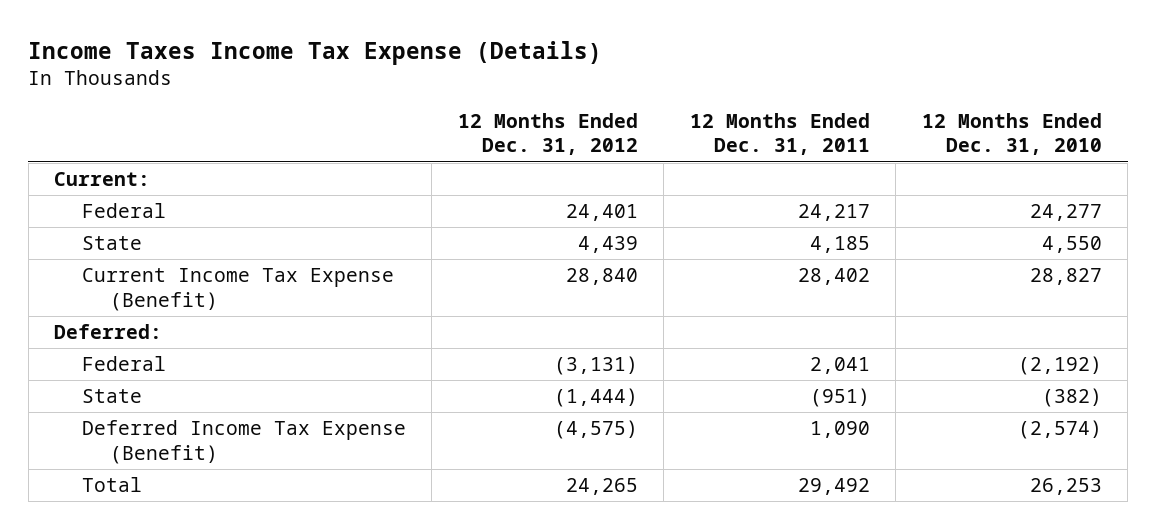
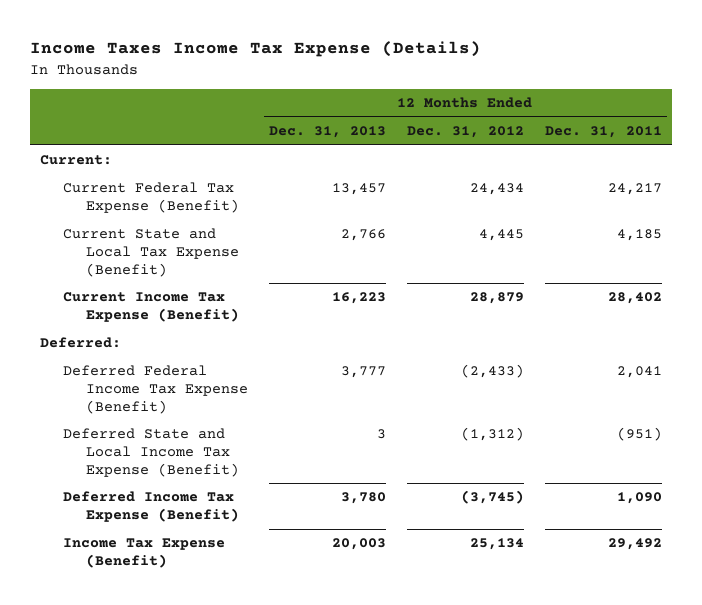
- | 12 Months Ended Dec. 31, 2012 | 12 Months Ended Dec. 31, 2011 | 12 Months Ended Dec. 31, 2010
+ | 12 Months Ended Dec. 31, 2013 | 12 Months Ended Dec. 31, 2012 | 12 Months Ended Dec. 31, 2011
- Federal | 24,401 | 24,217 | 24,277
- State | 4,439 | 4,185 | 4,550
- Current Income Tax Expense (Benefit) | 28,840 | 28,402 | 28,827
+ Current Federal Tax Expense (Benefit) | 13,457 | 24,434 | 24,217
+ Current State and Local Tax Expense (Benefit) | 2,766 | 4,445 | 4,185
+ Current Income Tax Expense (Benefit) | 16,223 | 28,879 | 28,402
- Federal | (3,131) | 2,041 | (2,192)
- State | (1,444) | (951) | (382)
- Deferred Income Tax Expense (Benefit) | (4,575) | 1,090 | (2,574)
- Total | 24,265 | 29,492 | 26,253
+ Deferred Federal Income Tax Expense (Benefit) | 3,777 | (2,433) | 2,041
+ Deferred State and Local Income Tax Expense (Benefit) | 3 | (1,312) | (951)
+ Deferred Income Tax Expense (Benefit) | 3,780 | (3,745) | 1,090
+ Income Tax Expense (Benefit) | 20,003 | 25,134 | 29,492

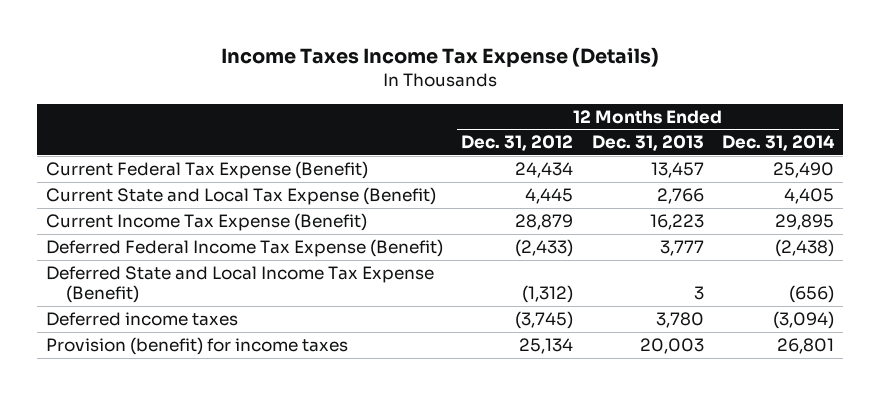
- | 12 Months Ended Dec. 31, 2013 | 12 Months Ended Dec. 31, 2012 | 12 Months Ended Dec. 31, 2011
+ | 12 Months Ended Dec. 31, 2012 | 12 Months Ended Dec. 31, 2013 | 12 Months Ended Dec. 31, 2014
- Current:
- Deferred:
- Deferred Income Tax Expense (Benefit) | 3,780 | (3,745) | 1,090
- Income Tax Expense (Benefit) | 20,003 | 25,134 | 29,492
+ Deferred income taxes | (3,745) | 3,780 | (3,094)
+ Provision (benefit) for income taxes | 25,134 | 20,003 | 26,801

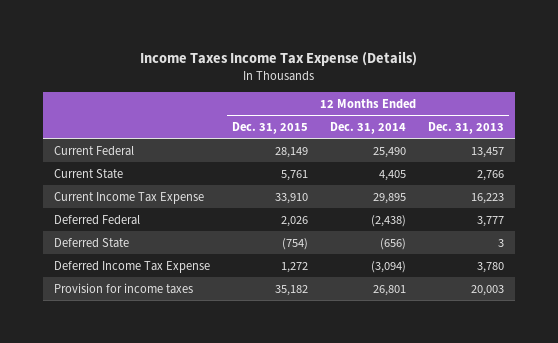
- | 12 Months Ended Dec. 31, 2012 | 12 Months Ended Dec. 31, 2013 | 12 Months Ended Dec. 31, 2014
+ | 12 Months Ended Dec. 31, 2015 | 12 Months Ended Dec. 31, 2014 | 12 Months Ended Dec. 31, 2013
- Current Federal Tax Expense (Benefit) | 24,434 | 13,457 | 25,490
- Current State and Local Tax Expense (Benefit) | 4,445 | 2,766 | 4,405
- Current Income Tax Expense (Benefit) | 28,879 | 16,223 | 29,895
- Deferred Federal Income Tax Expense (Benefit) | (2,433) | 3,777 | (2,438)
- Deferred State and Local Income Tax Expense (Benefit) | (1,312) | 3 | (656)
- Deferred income taxes | (3,745) | 3,780 | (3,094)
- Provision (benefit) for income taxes | 25,134 | 20,003 | 26,801
+ Current Federal | 28,149 | 25,490 | 13,457
+ Current State | 5,761 | 4,405 | 2,766
+ Current Income Tax Expense | 33,910 | 29,895 | 16,223
+ Deferred Federal | 2,026 | (2,438) | 3,777
+ Deferred State | (754) | (656) | 3
+ Deferred Income Tax Expense | 1,272 | (3,094) | 3,780
+ Provision for income taxes | 35,182 | 26,801 | 20,003

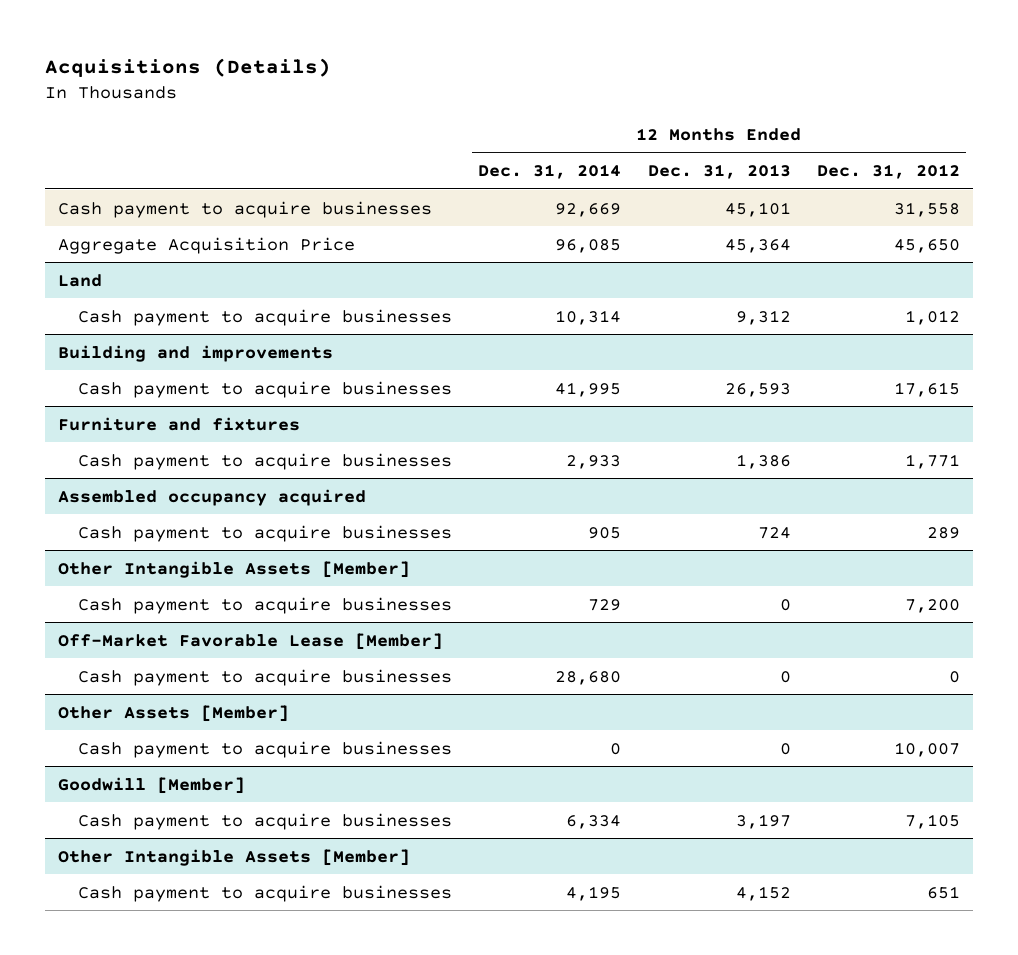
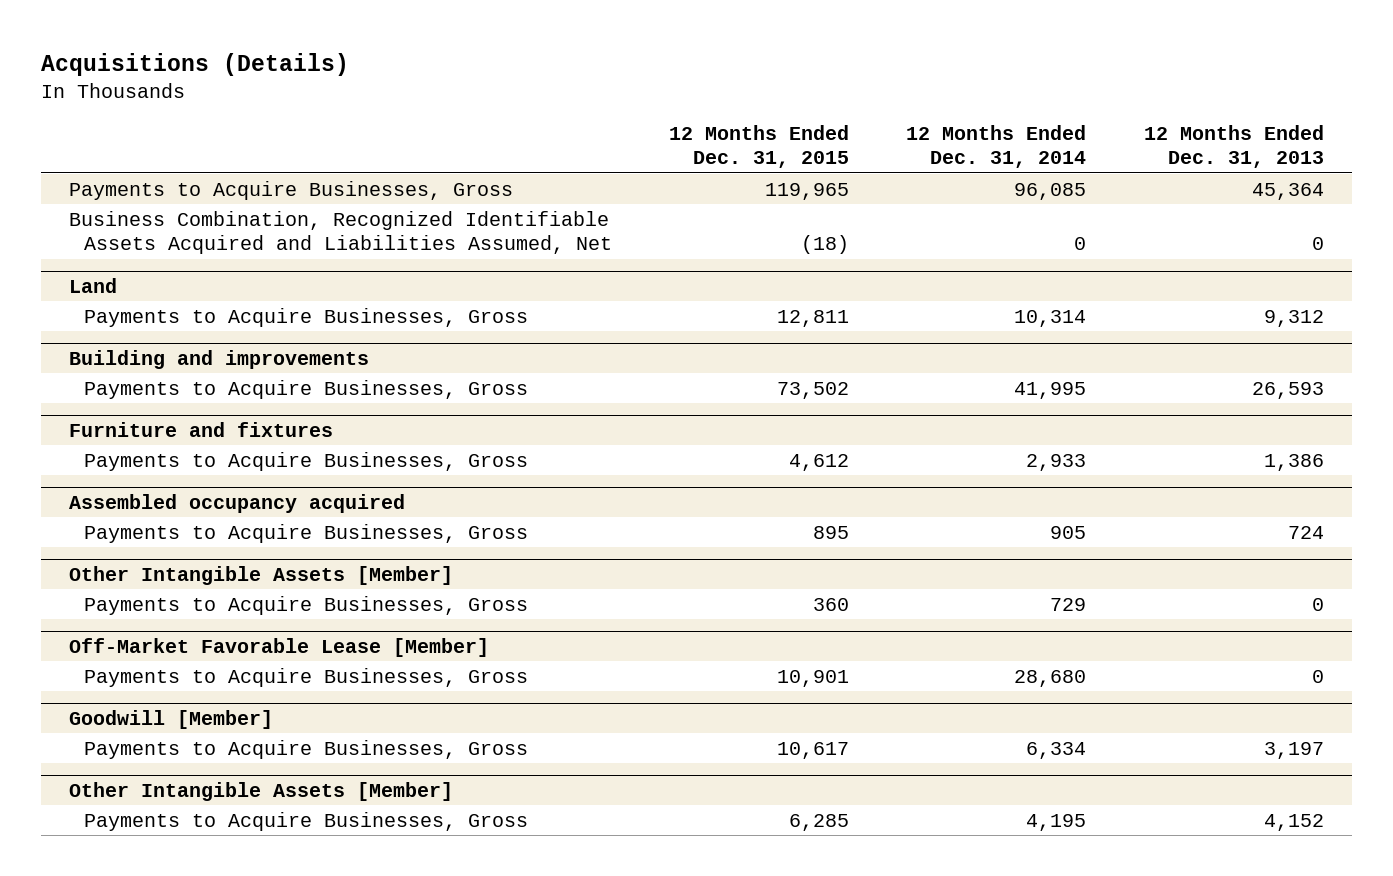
- | 12 Months Ended Dec. 31, 2014 | 12 Months Ended Dec. 31, 2013 | 12 Months Ended Dec. 31, 2012
+ | 12 Months Ended Dec. 31, 2015 | 12 Months Ended Dec. 31, 2014 | 12 Months Ended Dec. 31, 2013
- Cash payment to acquire businesses | 92,669 | 45,101 | 31,558
- Aggregate Acquisition Price | 96,085 | 45,364 | 45,650
+ Payments to Acquire Businesses, Gross | 119,965 | 96,085 | 45,364
+ Business Combination, Recognized Identifiable Assets Acquired and Liabilities Assumed, Net | (18) | 0 | 0
@ Land
- Cash payment to acquire businesses | 10,314 | 9,312 | 1,012
+ Payments to Acquire Businesses, Gross | 12,811 | 10,314 | 9,312
@ Building and improvements
- Cash payment to acquire businesses | 41,995 | 26,593 | 17,615
+ Payments to Acquire Businesses, Gross | 73,502 | 41,995 | 26,593
@ Furniture and fixtures
- Cash payment to acquire businesses | 2,933 | 1,386 | 1,771
+ Payments to Acquire Businesses, Gross | 4,612 | 2,933 | 1,386
@ Assembled occupancy acquired
- Cash payment to acquire businesses | 905 | 724 | 289
+ Payments to Acquire Businesses, Gross | 895 | 905 | 724
@ Other Intangible Assets [Member]
- Cash payment to acquire businesses | 729 | 0 | 7,200
+ Payments to Acquire Businesses, Gross | 360 | 729 | 0
@ Off-Market Favorable Lease [Member]
- Cash payment to acquire businesses | 28,680 | 0 | 0
- Other Assets [Member]
- Cash payment to acquire businesses | 0 | 0 | 10,007
@ Off-Market Favorable Lease [Member]
+ Payments to Acquire Businesses, Gross | 10,901 | 28,680 | 0
@ Goodwill [Member]
- Cash payment to acquire businesses | 6,334 | 3,197 | 7,105
+ Payments to Acquire Businesses, Gross | 10,617 | 6,334 | 3,197
@ Other Intangible Assets [Member]
- Cash payment to acquire businesses | 4,195 | 4,152 | 651
+ Payments to Acquire Businesses, Gross | 6,285 | 4,195 | 4,152

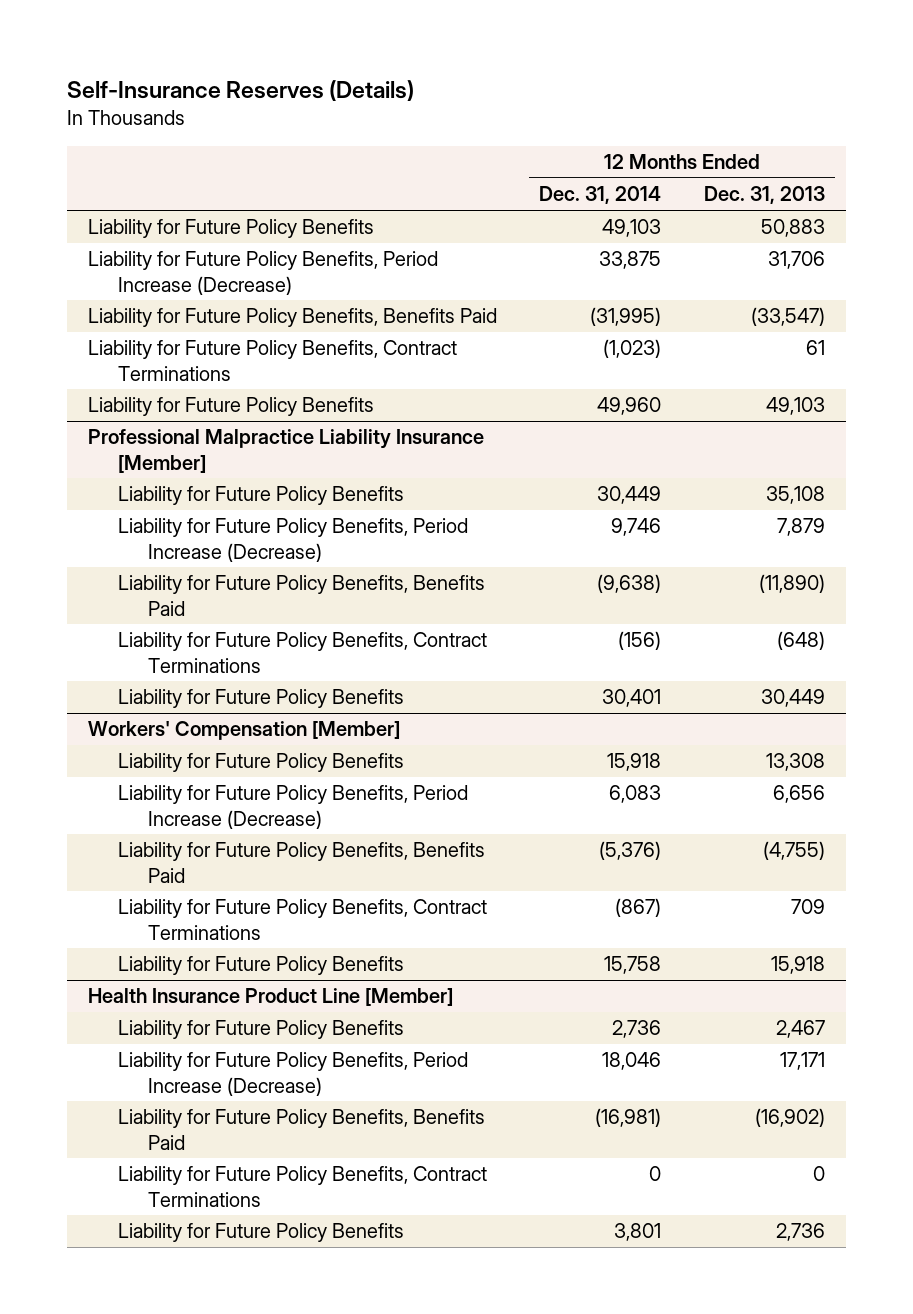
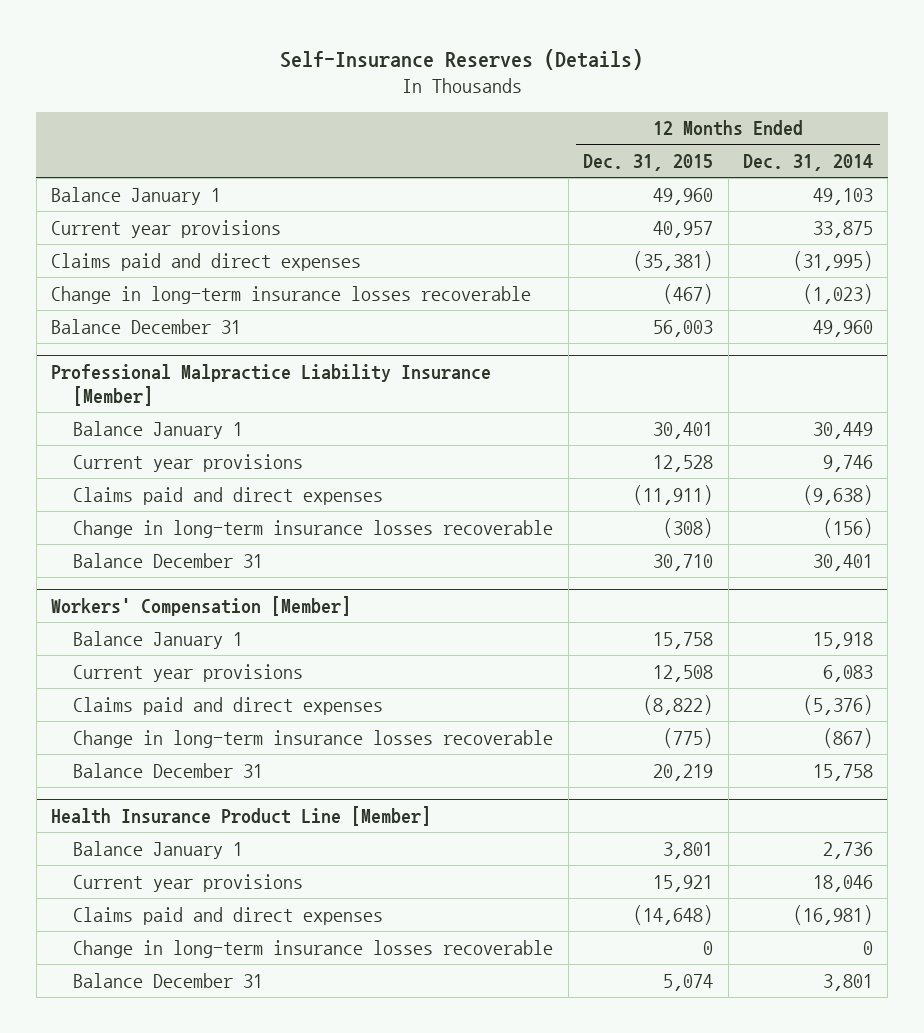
- | 12 Months Ended Dec. 31, 2014 | 12 Months Ended Dec. 31, 2013
+ | 12 Months Ended Dec. 31, 2015 | 12 Months Ended Dec. 31, 2014
- Liability for Future Policy Benefits | 49,103 | 50,883
- Liability for Future Policy Benefits, Period Increase (Decrease) | 33,875 | 31,706
- Liability for Future Policy Benefits, Benefits Paid | (31,995) | (33,547)
- Liability for Future Policy Benefits, Contract Terminations | (1,023) | 61
- Liability for Future Policy Benefits | 49,960 | 49,103
+ Balance January 1 | 49,960 | 49,103
+ Current year provisions | 40,957 | 33,875
+ Claims paid and direct expenses | (35,381) | (31,995)
+ Change in long-term insurance losses recoverable | (467) | (1,023)
+ Balance December 31 | 56,003 | 49,960
@ Professional Malpractice Liability Insurance [Member]
- Liability for Future Policy Benefits | 30,449 | 35,108
- Liability for Future Policy Benefits, Period Increase (Decrease) | 9,746 | 7,879
- Liability for Future Policy Benefits, Benefits Paid | (9,638) | (11,890)
- Liability for Future Policy Benefits, Contract Terminations | (156) | (648)
- Liability for Future Policy Benefits | 30,401 | 30,449
+ Balance January 1 | 30,401 | 30,449
+ Current year provisions | 12,528 | 9,746
+ Claims paid and direct expenses | (11,911) | (9,638)
+ Change in long-term insurance losses recoverable | (308) | (156)
+ Balance December 31 | 30,710 | 30,401
@ Workers' Compensation [Member]
- Liability for Future Policy Benefits | 15,918 | 13,308
- Liability for Future Policy Benefits, Period Increase (Decrease) | 6,083 | 6,656
- Liability for Future Policy Benefits, Benefits Paid | (5,376) | (4,755)
- Liability for Future Policy Benefits, Contract Terminations | (867) | 709
- Liability for Future Policy Benefits | 15,758 | 15,918
+ Balance January 1 | 15,758 | 15,918
+ Current year provisions | 12,508 | 6,083
+ Claims paid and direct expenses | (8,822) | (5,376)
+ Change in long-term insurance losses recoverable | (775) | (867)
+ Balance December 31 | 20,219 | 15,758
@ Health Insurance Product Line [Member]
- Liability for Future Policy Benefits | 2,736 | 2,467
- Liability for Future Policy Benefits, Period Increase (Decrease) | 18,046 | 17,171
- Liability for Future Policy Benefits, Benefits Paid | (16,981) | (16,902)
- Liability for Future Policy Benefits, Contract Terminations | 0 | 0
- Liability for Future Policy Benefits | 3,801 | 2,736
+ Balance January 1 | 3,801 | 2,736
+ Current year provisions | 15,921 | 18,046
+ Claims paid and direct expenses | (14,648) | (16,981)
+ Change in long-term insurance losses recoverable | 0 | 0
+ Balance December 31 | 5,074 | 3,801

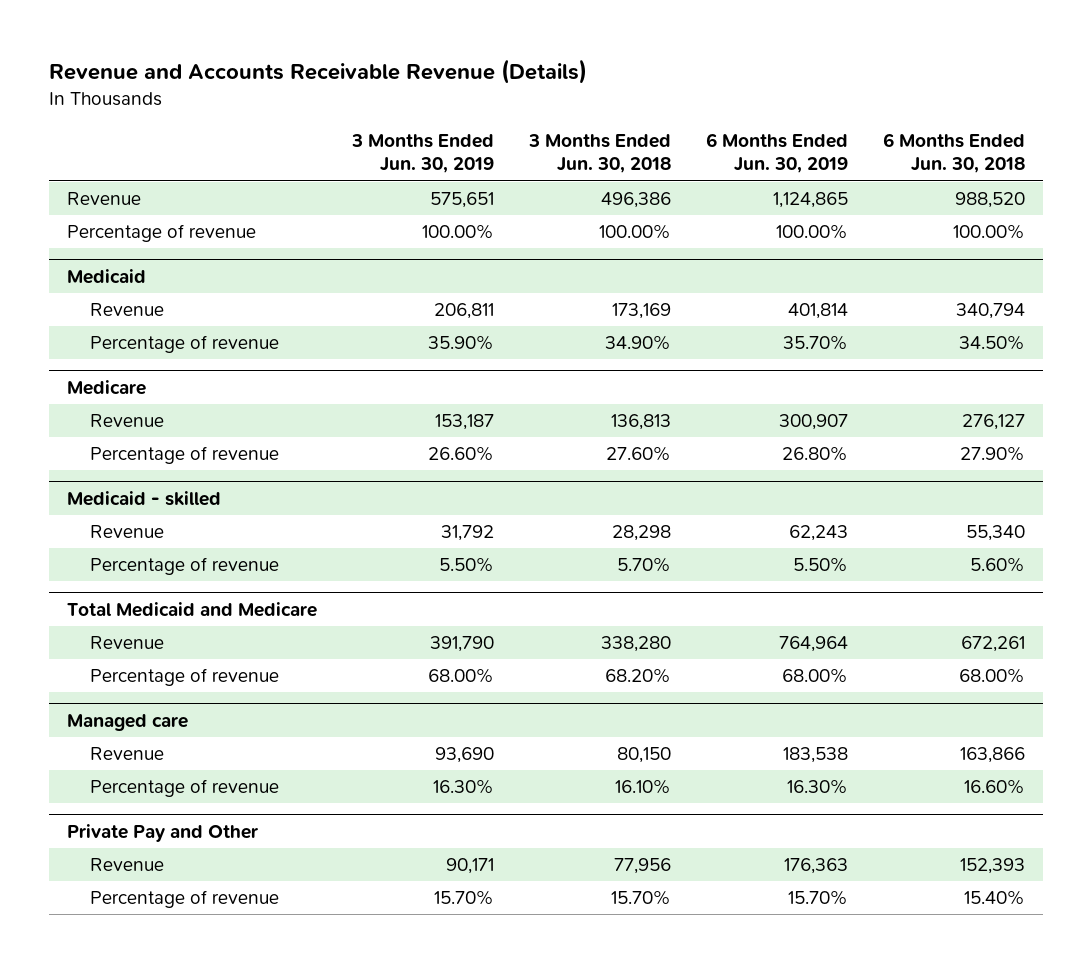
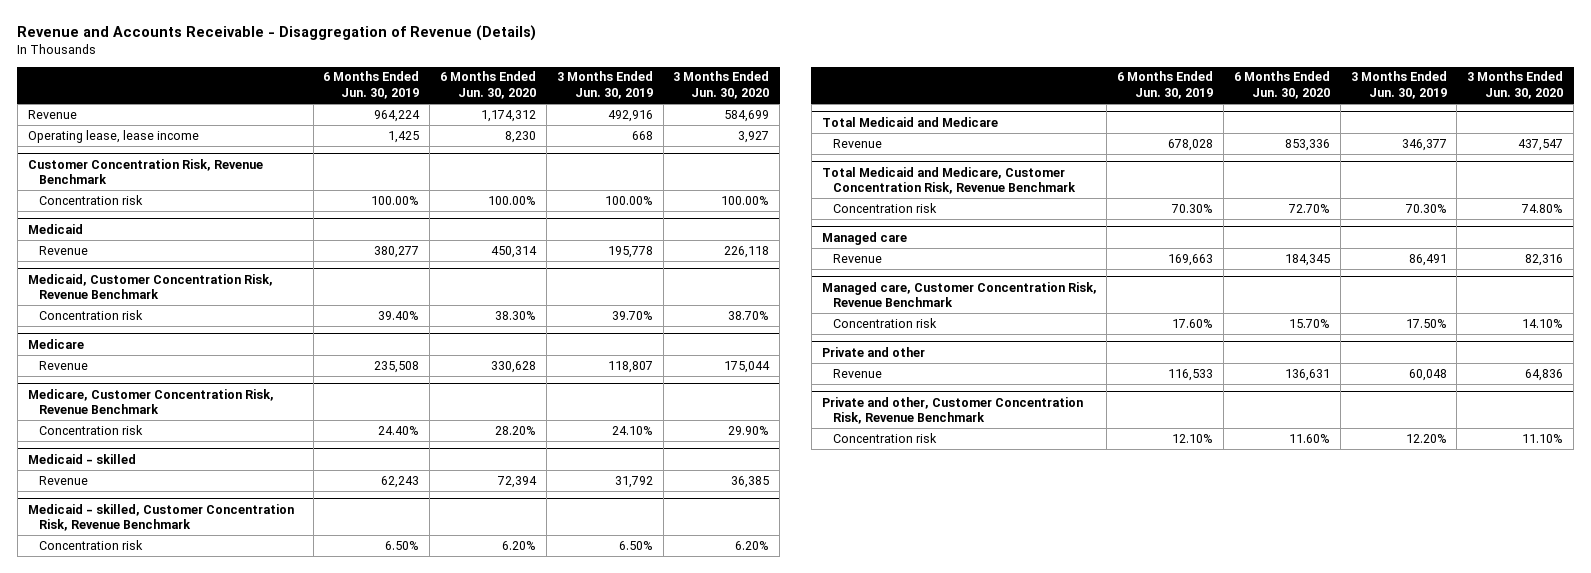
- Revenue and Accounts Receivable Revenue (Details)
+ Revenue and Accounts Receivable - Disaggregation of Revenue (Details)
- | 3 Months Ended Jun. 30, 2019 | 3 Months Ended Jun. 30, 2018 | 6 Months Ended Jun. 30, 2019 | 6 Months Ended Jun. 30, 2018
+ | 6 Months Ended Jun. 30, 2019 | 6 Months Ended Jun. 30, 2020 | 3 Months Ended Jun. 30, 2019 | 3 Months Ended Jun. 30, 2020
- Revenue | 575,651 | 496,386 | 1,124,865 | 988,520
- Percentage of revenue | 100.00% | 100.00% | 100.00% | 100.00%
+ Revenue | 964,224 | 1,174,312 | 492,916 | 584,699
+ Operating lease, lease income | 1,425 | 8,230 | 668 | 3,927
+ Customer Concentration Risk, Revenue Benchmark
+ Concentration risk | 100.00% | 100.00% | 100.00% | 100.00%
@ Medicaid
- Revenue | 206,811 | 173,169 | 401,814 | 340,794
- Percentage of revenue | 35.90% | 34.90% | 35.70% | 34.50%
+ Revenue | 380,277 | 450,314 | 195,778 | 226,118
+ Medicaid, Customer Concentration Risk, Revenue Benchmark
+ Concentration risk | 39.40% | 38.30% | 39.70% | 38.70%
@ Medicare
- Revenue | 153,187 | 136,813 | 300,907 | 276,127
- Percentage of revenue | 26.60% | 27.60% | 26.80% | 27.90%
+ Revenue | 235,508 | 330,628 | 118,807 | 175,044
+ Medicare, Customer Concentration Risk, Revenue Benchmark
+ Concentration risk | 24.40% | 28.20% | 24.10% | 29.90%
@ Medicaid - skilled
- Percentage of revenue | 5.50% | 5.70% | 5.50% | 5.60%
+ Medicaid - skilled, Customer Concentration Risk, Revenue Benchmark
+ Concentration risk | 6.50% | 6.20% | 6.50% | 6.20%
@ Total Medicaid and Medicare
- Revenue | 391,790 | 338,280 | 764,964 | 672,261
- Percentage of revenue | 68.00% | 68.20% | 68.00% | 68.00%
+ Revenue | 678,028 | 853,336 | 346,377 | 437,547
+ Total Medicaid and Medicare, Customer Concentration Risk, Revenue Benchmark
+ Concentration risk | 70.30% | 72.70% | 70.30% | 74.80%
@ Managed care
- Revenue | 93,690 | 80,150 | 183,538 | 163,866
- Percentage of revenue | 16.30% | 16.10% | 16.30% | 16.60%
- Private Pay and Other
- Revenue | 90,171 | 77,956 | 176,363 | 152,393
- Percentage of revenue | 15.70% | 15.70% | 15.70% | 15.40%
@ Managed care
+ Revenue | 169,663 | 184,345 | 86,491 | 82,316
+ Managed care, Customer Concentration Risk, Revenue Benchmark
+ Concentration risk | 17.60% | 15.70% | 17.50% | 14.10%
+ Private and other
+ Revenue | 116,533 | 136,631 | 60,048 | 64,836
+ Private and other, Customer Concentration Risk, Revenue Benchmark
+ Concentration risk | 12.10% | 11.60% | 12.20% | 11.10%

